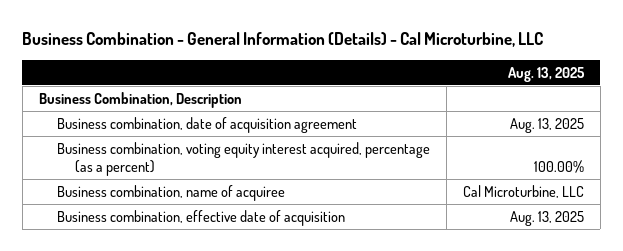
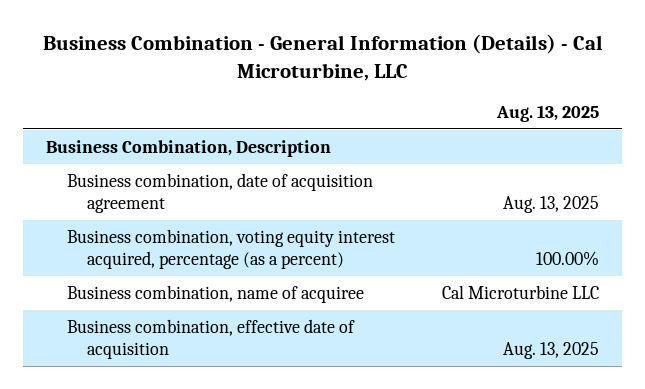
- Business combination, name of acquiree | Cal Microturbine, LLC
+ Business combination, name of acquiree | Cal Microturbine LLC

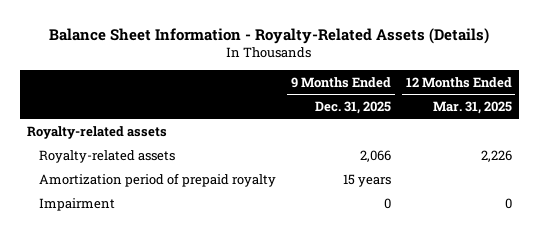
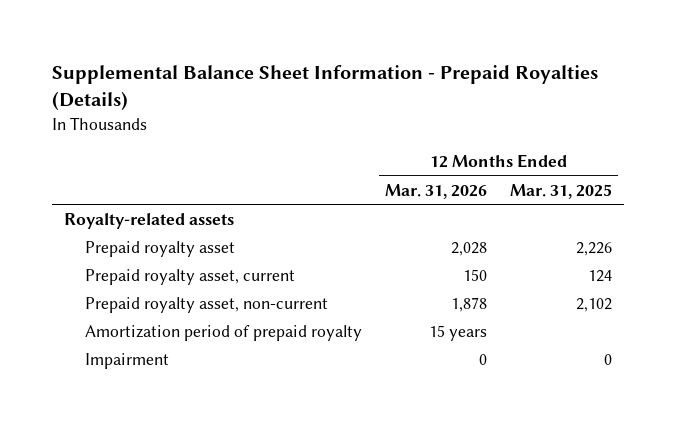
- Balance Sheet Information - Royalty-Related Assets (Details)
+ Supplemental Balance Sheet Information - Prepaid Royalties (Details)
- | 9 Months Ended Dec. 31, 2025 | 12 Months Ended Mar. 31, 2025
+ | 12 Months Ended Mar. 31, 2026 | 12 Months Ended Mar. 31, 2025
- Royalty-related assets | 2,066 | 2,226
+ Prepaid royalty asset | 2,028 | 2,226
+ Prepaid royalty asset, current | 150 | 124
+ Prepaid royalty asset, non-current | 1,878 | 2,102

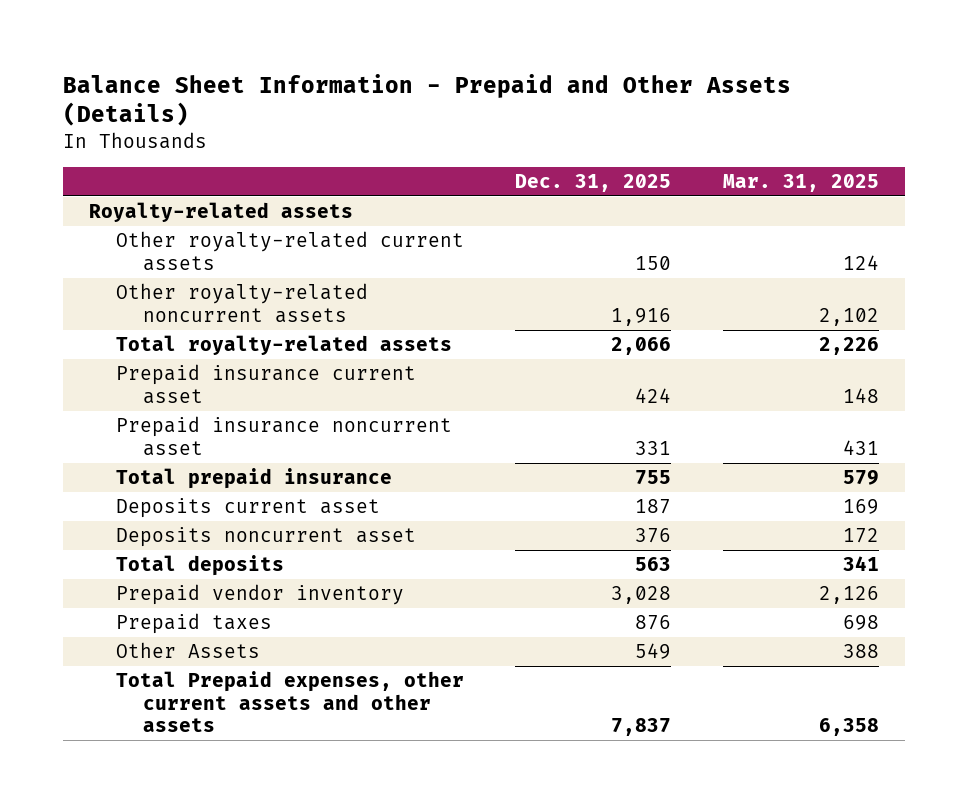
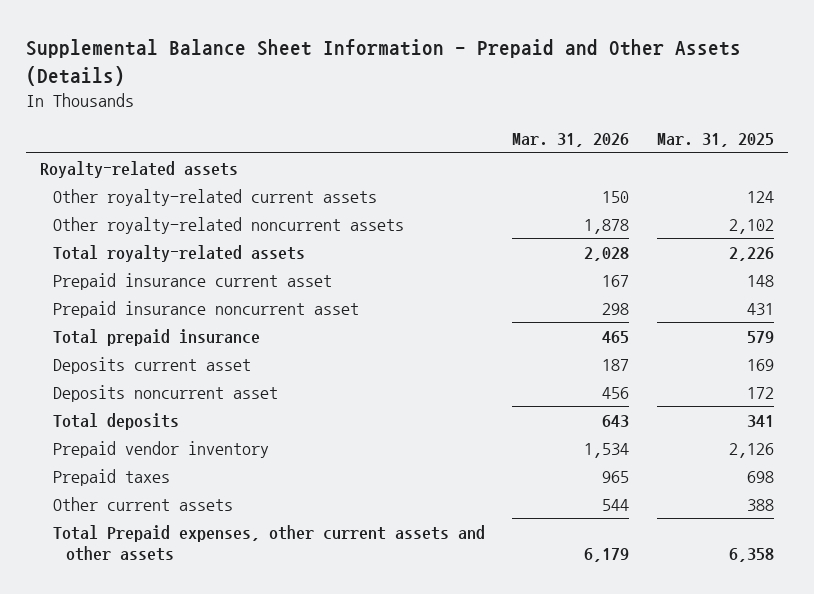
- Balance Sheet Information - Prepaid and Other Assets (Details)
+ Supplemental Balance Sheet Information - Prepaid and Other Assets (Details)
- | Dec. 31, 2025 | Mar. 31, 2025
+ | Mar. 31, 2026 | Mar. 31, 2025
- Other Assets | 549 | 388
+ Other current assets | 544 | 388

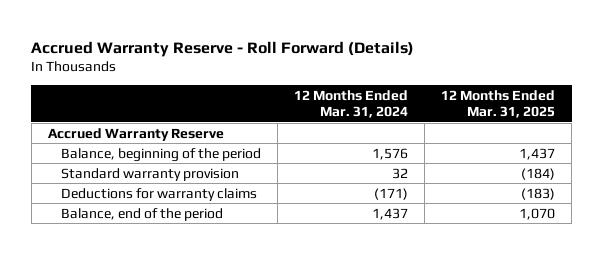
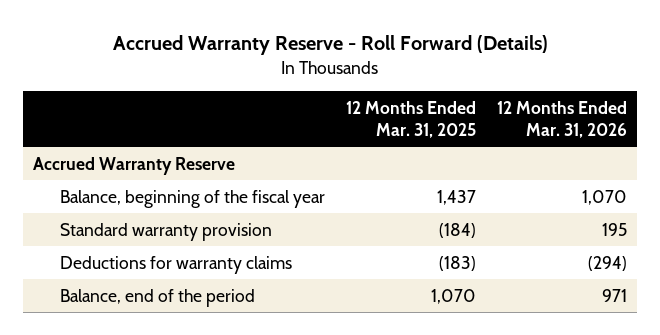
- | 12 Months Ended Mar. 31, 2024 | 12 Months Ended Mar. 31, 2025
+ | 12 Months Ended Mar. 31, 2025 | 12 Months Ended Mar. 31, 2026
- Balance, beginning of the period | 1,576 | 1,437
+ Balance, beginning of the fiscal year | 1,437 | 1,070

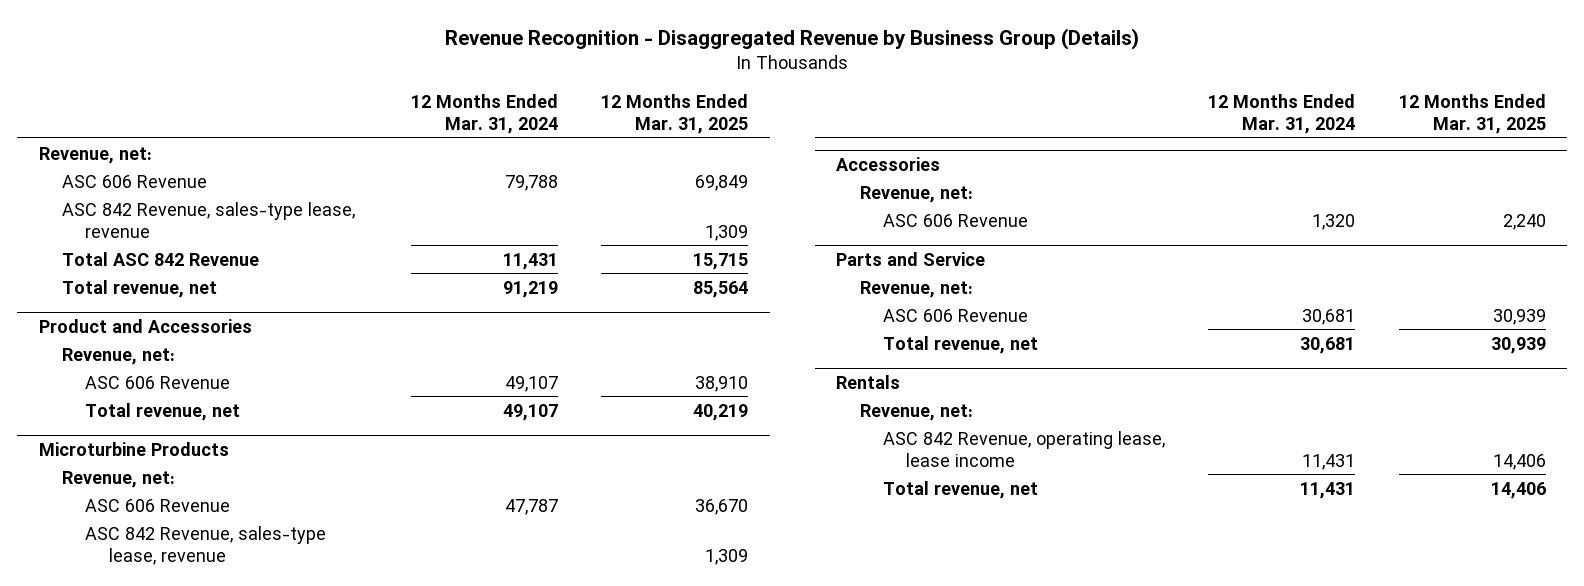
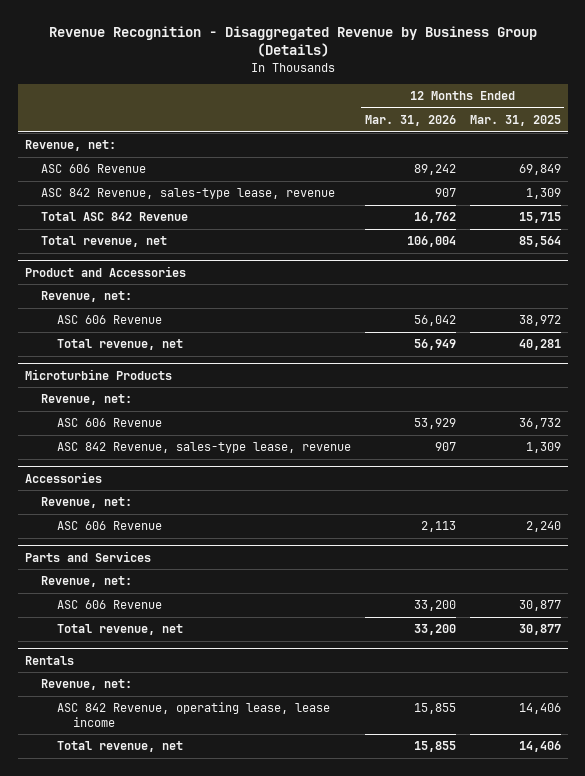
- | 12 Months Ended Mar. 31, 2024 | 12 Months Ended Mar. 31, 2025
+ | 12 Months Ended Mar. 31, 2026 | 12 Months Ended Mar. 31, 2025
@ Product and Accessories
- ASC 606 Revenue | 49,107 | 38,910
- Total revenue, net | 49,107 | 40,219
+ ASC 606 Revenue | 56,042 | 38,972
+ Total revenue, net | 56,949 | 40,281
@ Microturbine Products
- ASC 606 Revenue | 47,787 | 36,670
+ ASC 606 Revenue | 53,929 | 36,732
- Parts and Service
+ Parts and Services
- ASC 606 Revenue | 30,681 | 30,939
- Total revenue, net | 30,681 | 30,939
+ ASC 606 Revenue | 33,200 | 30,877
+ Total revenue, net | 33,200 | 30,877

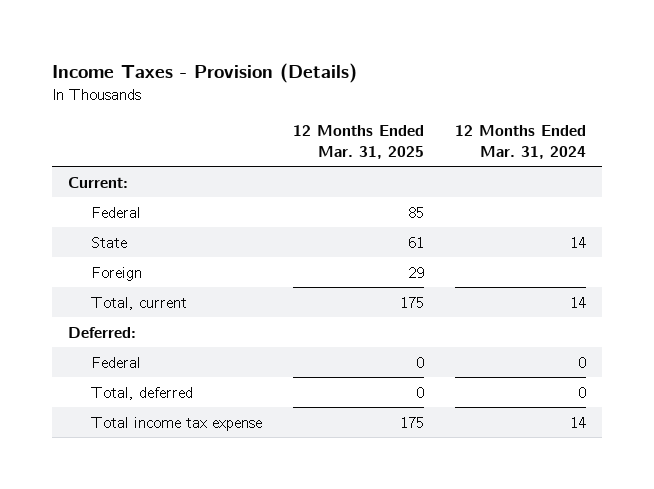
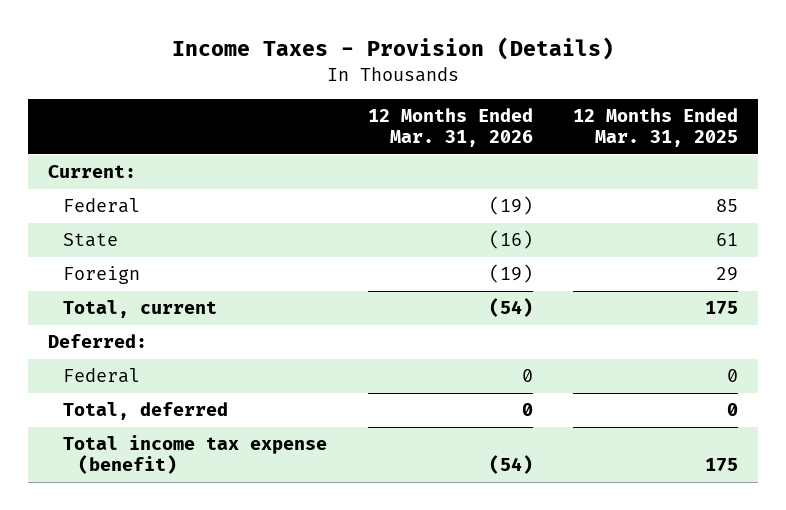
- | 12 Months Ended Mar. 31, 2025 | 12 Months Ended Mar. 31, 2024
+ | 12 Months Ended Mar. 31, 2026 | 12 Months Ended Mar. 31, 2025
- Total income tax expense | 175 | 14
+ Total income tax expense (benefit) | (54) | 175

